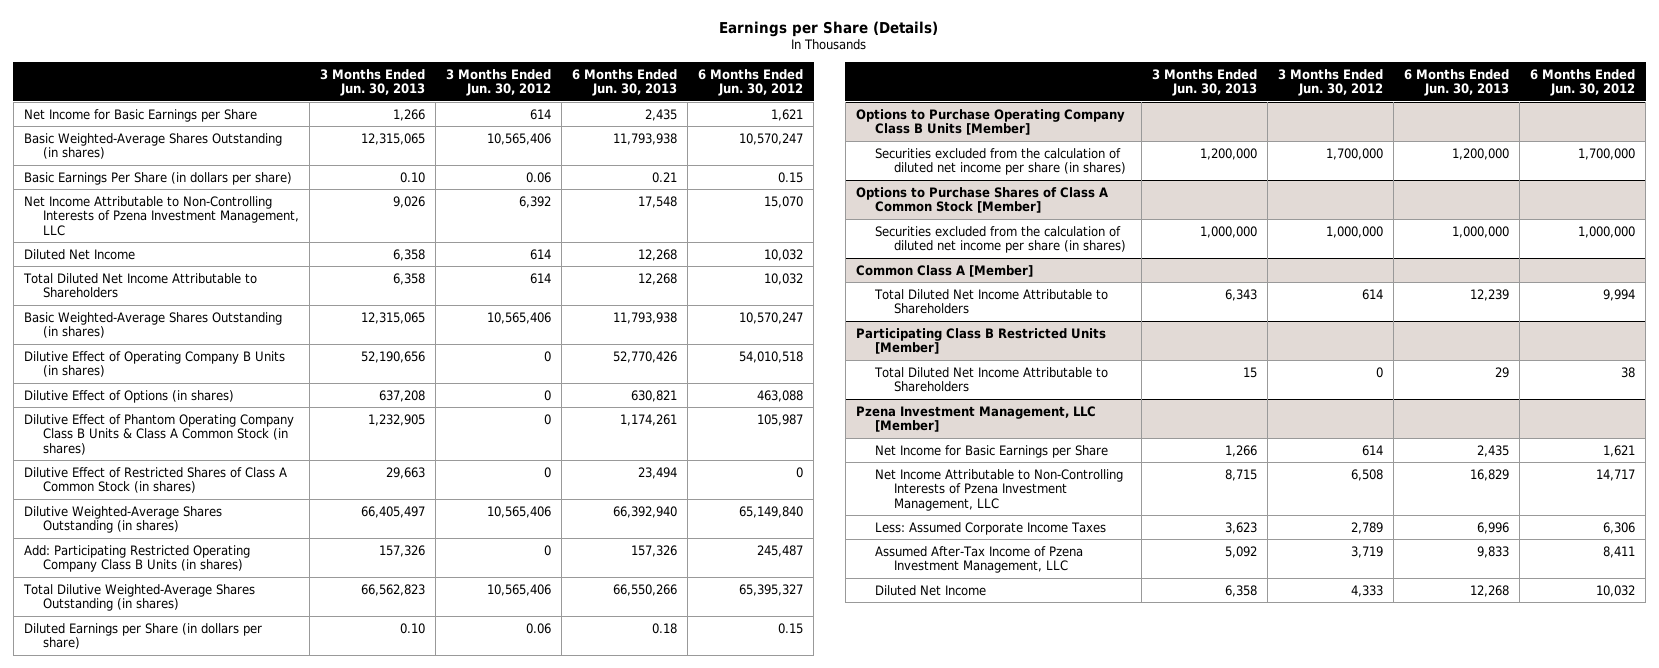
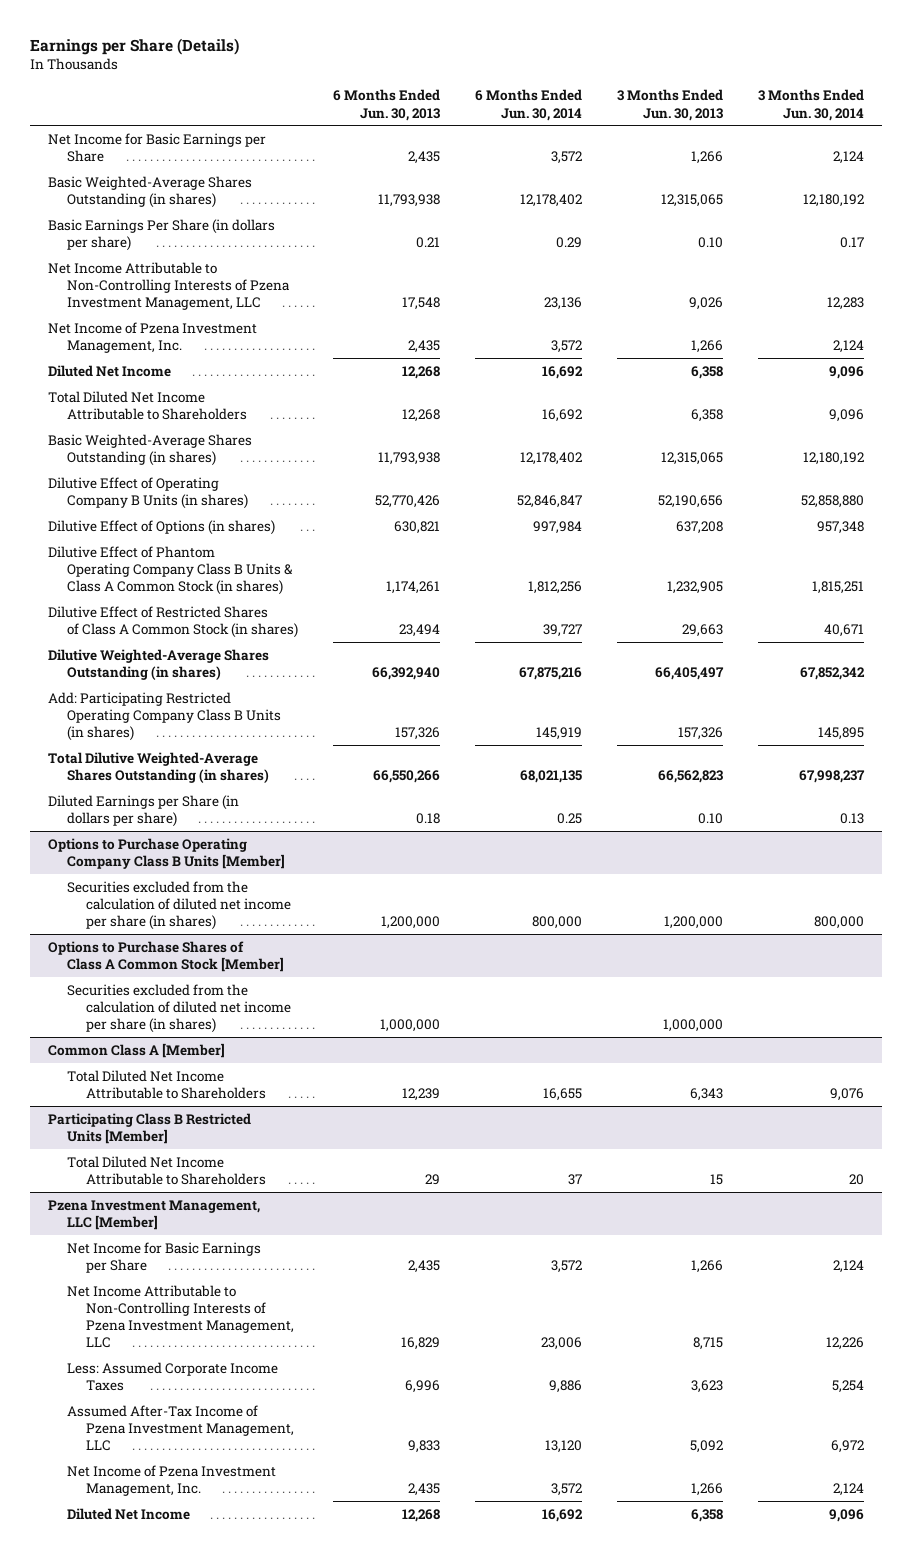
- | 3 Months Ended Jun. 30, 2013 | 3 Months Ended Jun. 30, 2012 | 6 Months Ended Jun. 30, 2013 | 6 Months Ended Jun. 30, 2012
+ | 6 Months Ended Jun. 30, 2013 | 6 Months Ended Jun. 30, 2014 | 3 Months Ended Jun. 30, 2013 | 3 Months Ended Jun. 30, 2014
+ Net Income of Pzena Investment Management, Inc. | 2,435 | 3,572 | 1,266 | 2,124
@ Pzena Investment Management, LLC [Member]
+ Net Income of Pzena Investment Management, Inc. | 2,435 | 3,572 | 1,266 | 2,124

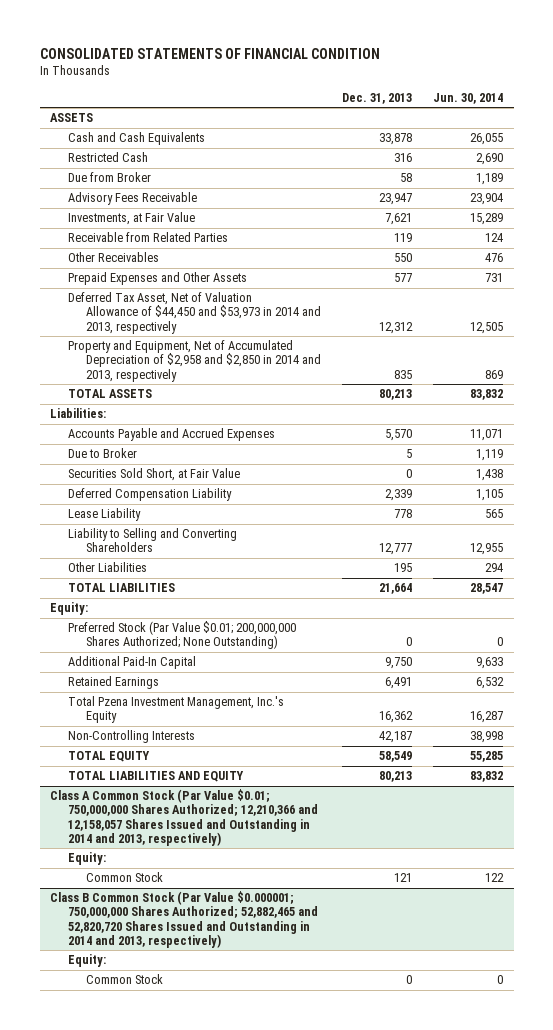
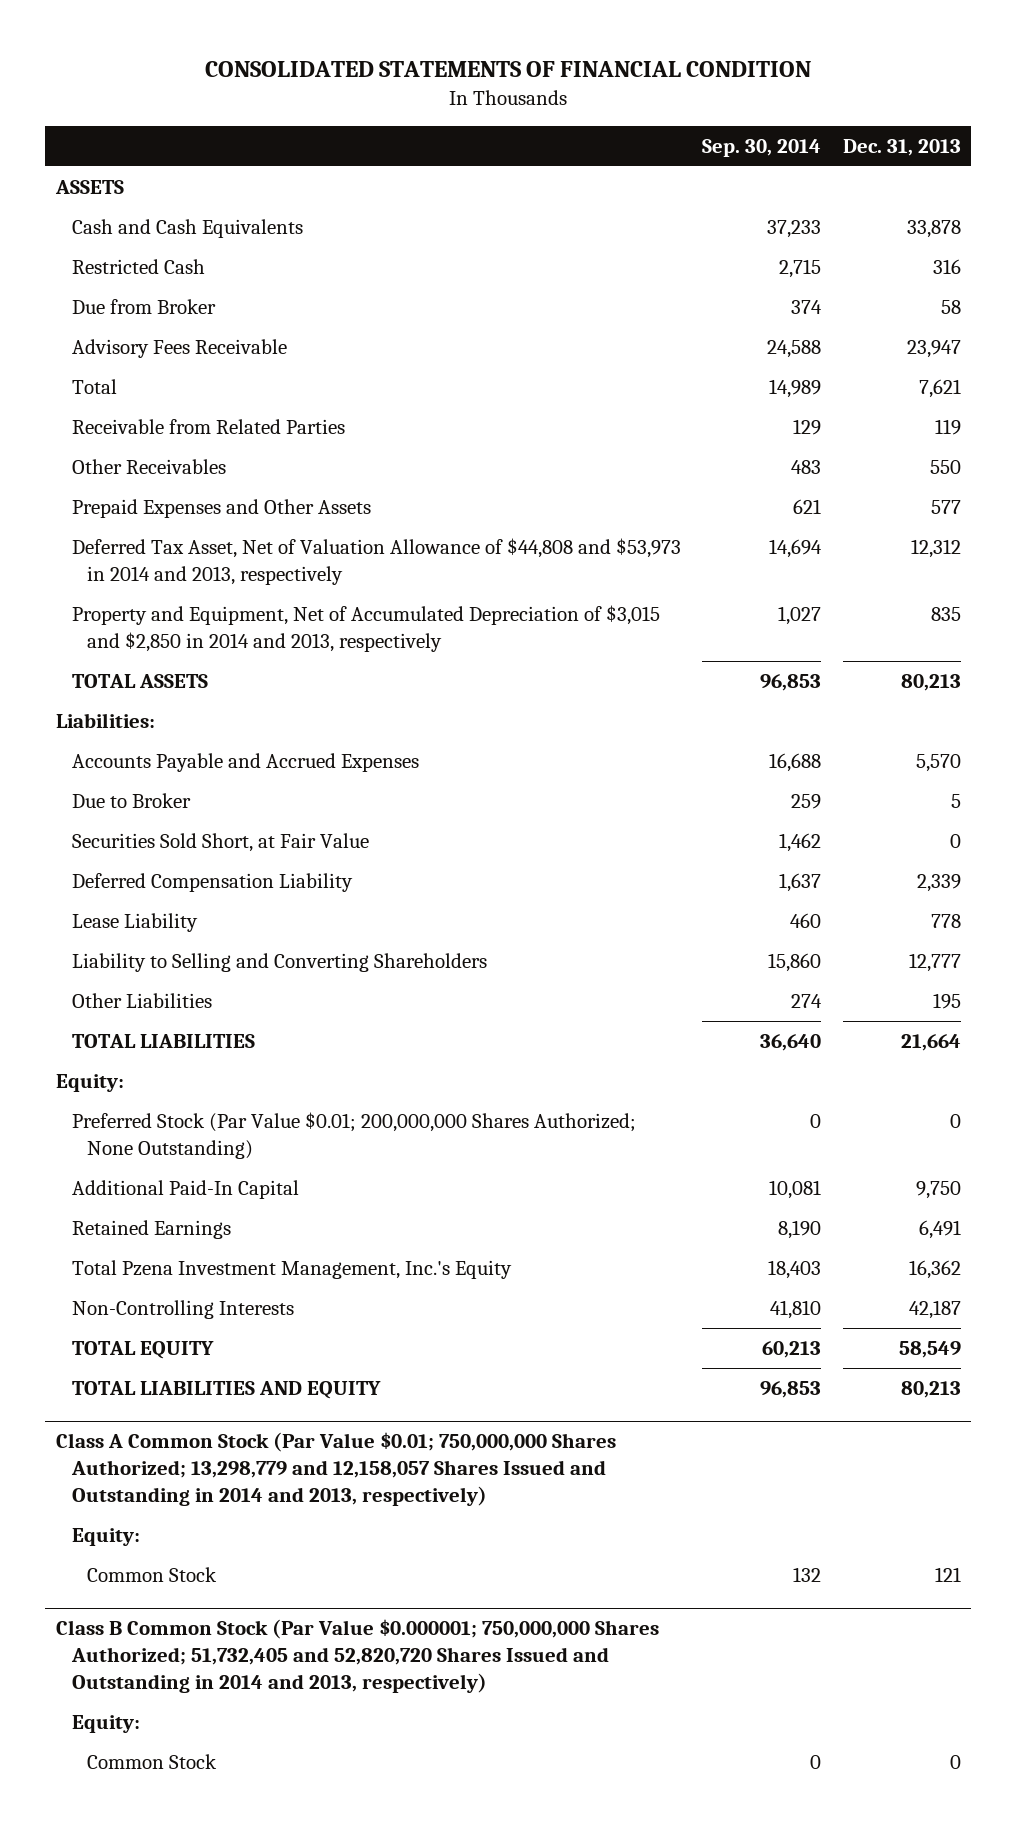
- | Dec. 31, 2013 | Jun. 30, 2014
+ | Sep. 30, 2014 | Dec. 31, 2013
- Investments, at Fair Value | 7,621 | 15,289
+ Total | 14,989 | 7,621
- Deferred Tax Asset, Net of Valuation Allowance of $44,450 and $53,973 in 2014 and 2013, respectively | 12,312 | 12,505
- Property and Equipment, Net of Accumulated Depreciation of $2,958 and $2,850 in 2014 and 2013, respectively | 835 | 869
+ Deferred Tax Asset, Net of Valuation Allowance of $44,808 and $53,973 in 2014 and 2013, respectively | 14,694 | 12,312
+ Property and Equipment, Net of Accumulated Depreciation of $3,015 and $2,850 in 2014 and 2013, respectively | 1,027 | 835
- Class A Common Stock (Par Value $0.01; 750,000,000 Shares Authorized; 12,210,366 and 12,158,057 Shares Issued and Outstanding in 2014 and 2013, respectively)
+ Class A Common Stock (Par Value $0.01; 750,000,000 Shares Authorized; 13,298,779 and 12,158,057 Shares Issued and Outstanding in 2014 and 2013, respectively)
- Class B Common Stock (Par Value $0.000001; 750,000,000 Shares Authorized; 52,882,465 and 52,820,720 Shares Issued and Outstanding in 2014 and 2013, respectively)
+ Class B Common Stock (Par Value $0.000001; 750,000,000 Shares Authorized; 51,732,405 and 52,820,720 Shares Issued and Outstanding in 2014 and 2013, respectively)

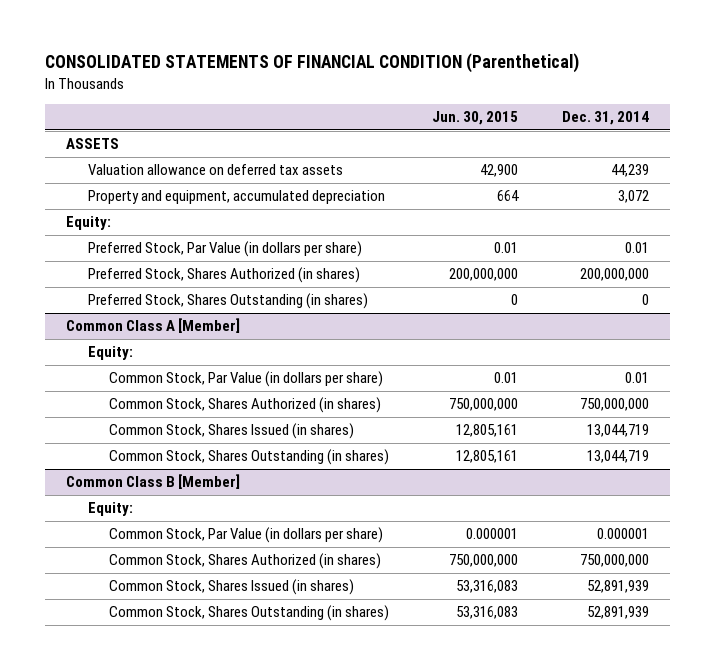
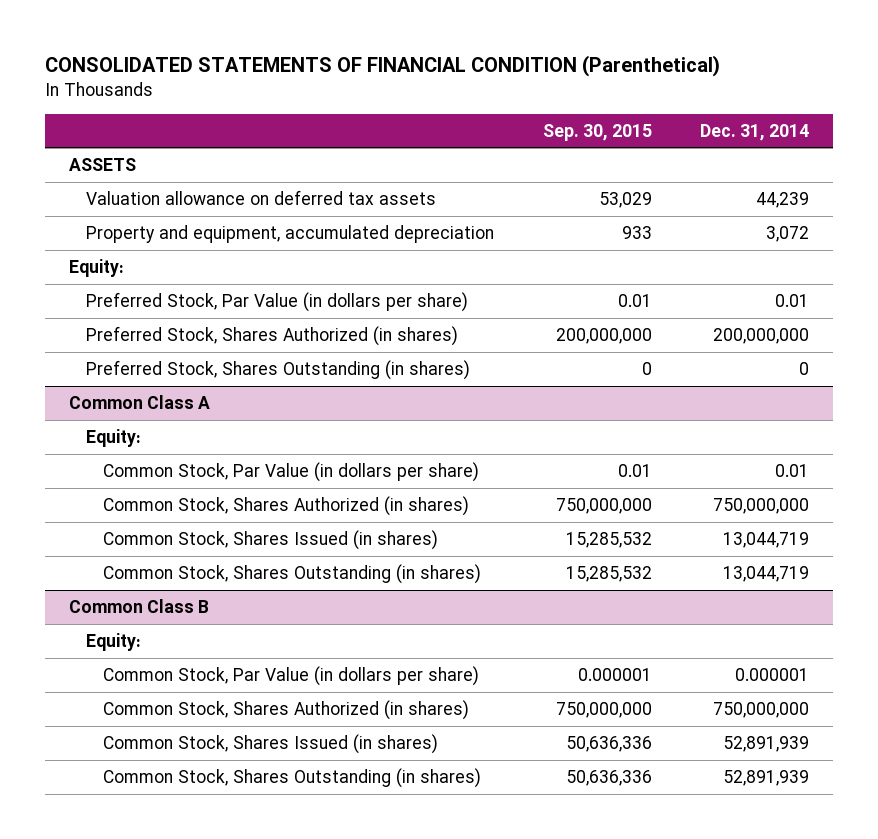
- | Jun. 30, 2015 | Dec. 31, 2014
+ | Sep. 30, 2015 | Dec. 31, 2014
- Common Class A [Member]
+ Common Class A
- Common Class B [Member]
+ Common Class B

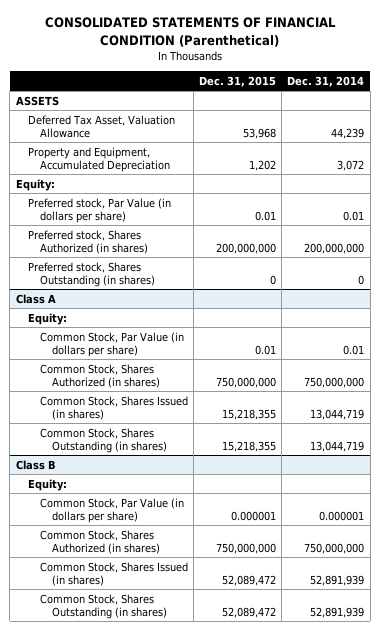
- | Sep. 30, 2015 | Dec. 31, 2014
+ | Dec. 31, 2015 | Dec. 31, 2014
- Valuation allowance on deferred tax assets | 53,029 | 44,239
- Property and equipment, accumulated depreciation | 933 | 3,072
+ Deferred Tax Asset, Valuation Allowance | 53,968 | 44,239
+ Property and Equipment, Accumulated Depreciation | 1,202 | 3,072
- Preferred Stock, Par Value (in dollars per share) | 0.01 | 0.01
- Preferred Stock, Shares Authorized (in shares) | 200,000,000 | 200,000,000
- Preferred Stock, Shares Outstanding (in shares) | 0 | 0
- Common Class A
+ Preferred stock, Par Value (in dollars per share) | 0.01 | 0.01
+ Preferred stock, Shares Authorized (in shares) | 200,000,000 | 200,000,000
+ Preferred stock, Shares Outstanding (in shares) | 0 | 0
+ Class A
- Common Class B
+ Class B

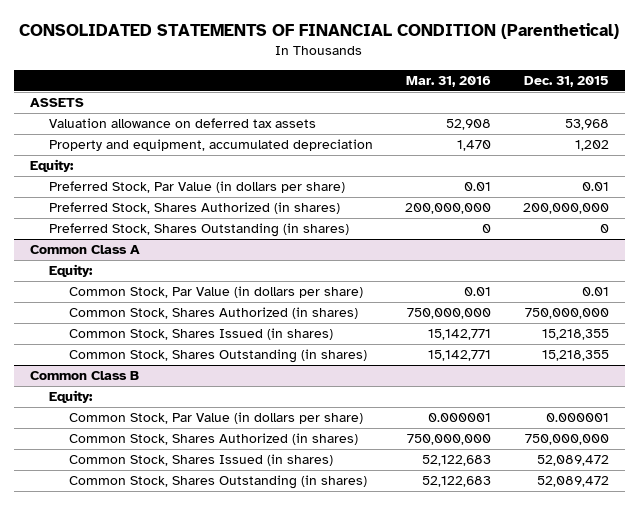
- | Dec. 31, 2015 | Dec. 31, 2014
+ | Mar. 31, 2016 | Dec. 31, 2015
- Deferred Tax Asset, Valuation Allowance | 53,968 | 44,239
- Property and Equipment, Accumulated Depreciation | 1,202 | 3,072
+ Valuation allowance on deferred tax assets | 52,908 | 53,968
+ Property and equipment, accumulated depreciation | 1,470 | 1,202
- Preferred stock, Par Value (in dollars per share) | 0.01 | 0.01
- Preferred stock, Shares Authorized (in shares) | 200,000,000 | 200,000,000
- Preferred stock, Shares Outstanding (in shares) | 0 | 0
- Class A
+ Preferred Stock, Par Value (in dollars per share) | 0.01 | 0.01
+ Preferred Stock, Shares Authorized (in shares) | 200,000,000 | 200,000,000
+ Preferred Stock, Shares Outstanding (in shares) | 0 | 0
+ Common Class A
- Class B
+ Common Class B

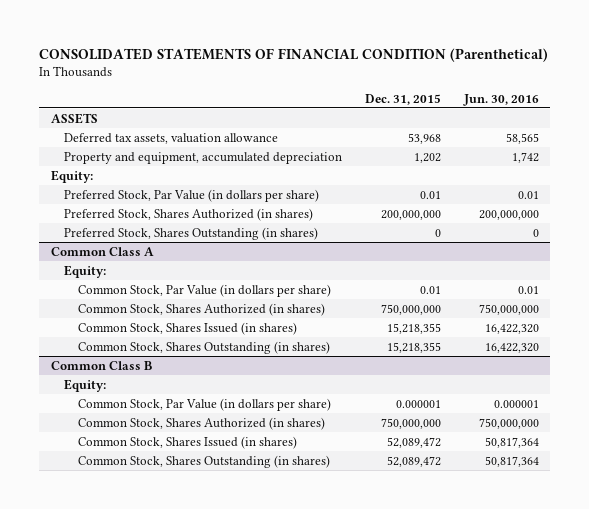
- | Mar. 31, 2016 | Dec. 31, 2015
+ | Dec. 31, 2015 | Jun. 30, 2016
- Valuation allowance on deferred tax assets | 52,908 | 53,968
+ Deferred tax assets, valuation allowance | 53,968 | 58,565

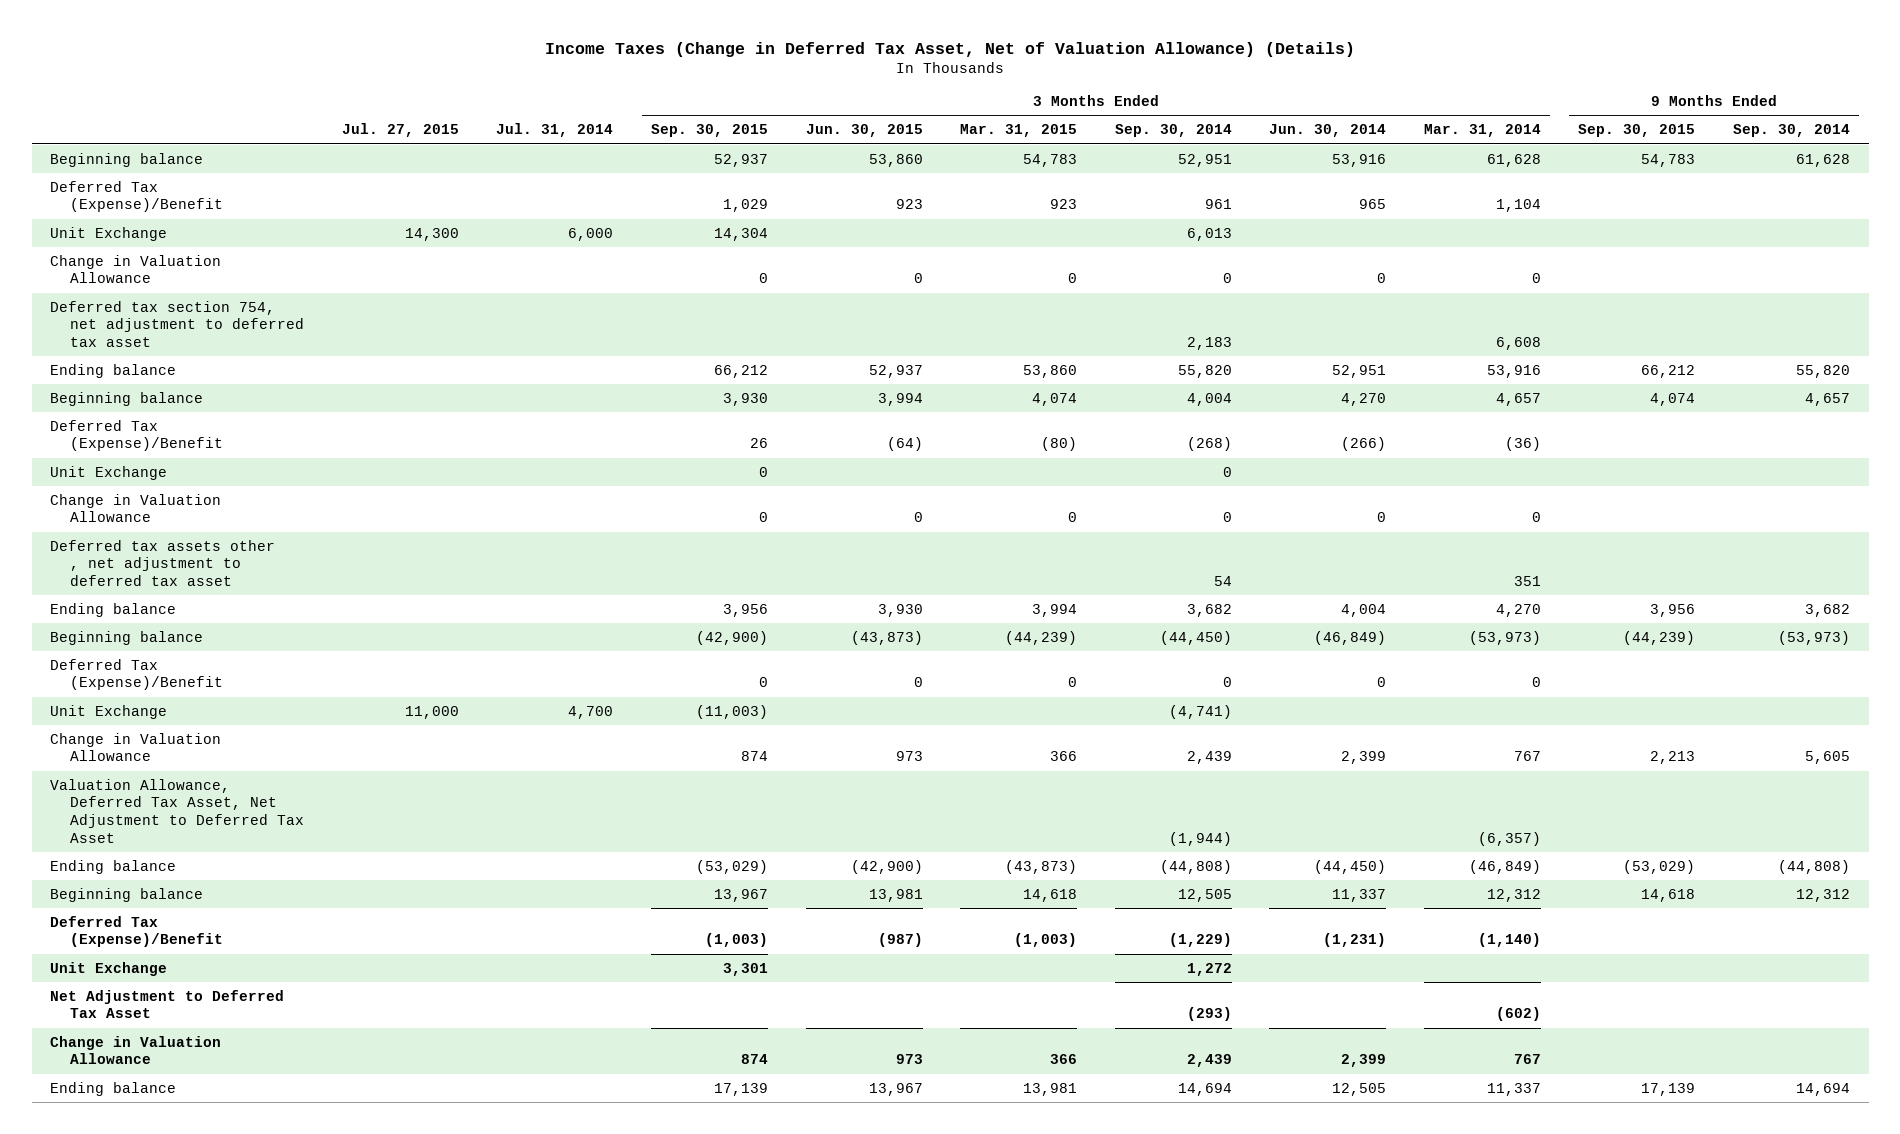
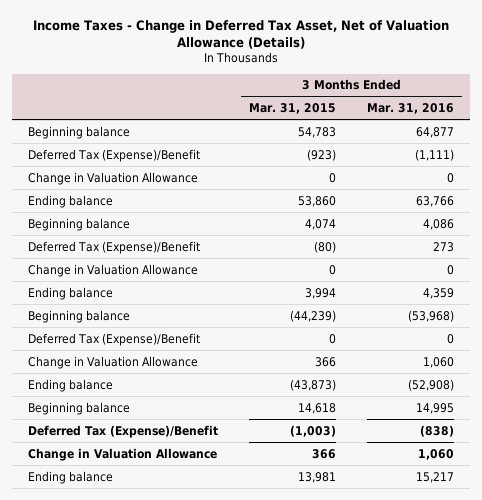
- Income Taxes (Change in Deferred Tax Asset, Net of Valuation Allowance) (Details)
+ Income Taxes - Change in Deferred Tax Asset, Net of Valuation Allowance (Details)
- | Jul. 27, 2015 | Jul. 31, 2014 | 3 Months Ended Sep. 30, 2015 | 3 Months Ended Jun. 30, 2015 | 3 Months Ended Mar. 31, 2015 | 3 Months Ended Sep. 30, 2014 | 3 Months Ended Jun. 30, 2014 | 3 Months Ended Mar. 31, 2014 | 9 Months Ended Sep. 30, 2015 | 9 Months Ended Sep. 30, 2014
+ | 3 Months Ended Mar. 31, 2015 | 3 Months Ended Mar. 31, 2016
- Deferred Tax (Expense)/Benefit | | | 1,029 | 923 | 923 | 961 | 965 | 1,104 | |
- Unit Exchange | 14,300 | 6,000 | 14,304 | | | 6,013 | | | |
+ Deferred Tax (Expense)/Benefit | (923) | (1,111)
- Deferred tax section 754, net adjustment to deferred tax asset | | | | | | 2,183 | | 6,608 | |
- Unit Exchange | | | 0 | | | 0 | | | |
- Deferred tax assets other , net adjustment to deferred tax asset | | | | | | 54 | | 351 | |
- Unit Exchange | 11,000 | 4,700 | (11,003) | | | (4,741) | | | |
- Valuation Allowance, Deferred Tax Asset, Net Adjustment to Deferred Tax Asset | | | | | | (1,944) | | (6,357) | |
- Unit Exchange | | | 3,301 | | | 1,272 | | | |
- Net Adjustment to Deferred Tax Asset | | | | | | (293) | | (602) | |

